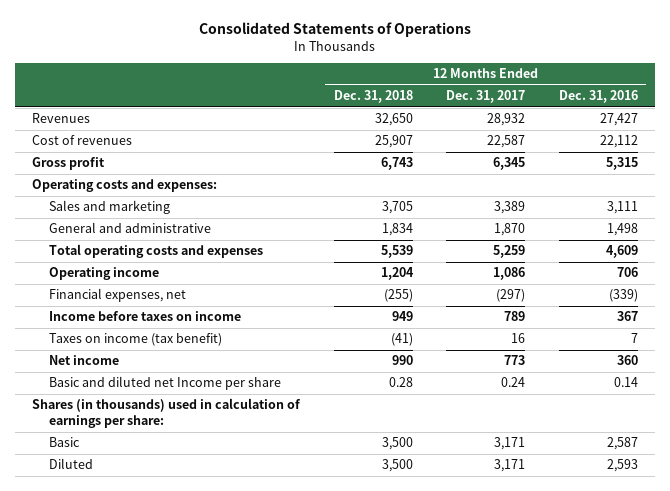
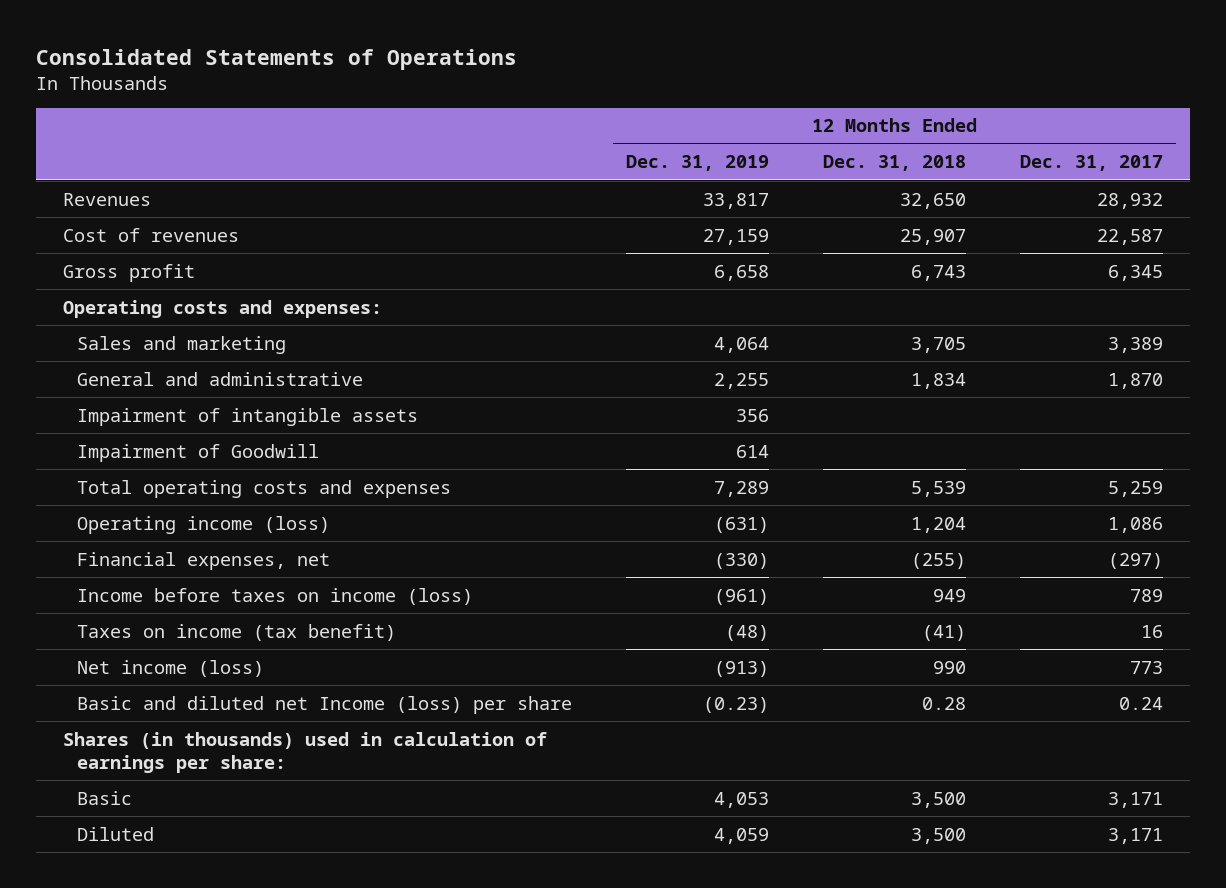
- | 12 Months Ended Dec. 31, 2018 | 12 Months Ended Dec. 31, 2017 | 12 Months Ended Dec. 31, 2016
+ | 12 Months Ended Dec. 31, 2019 | 12 Months Ended Dec. 31, 2018 | 12 Months Ended Dec. 31, 2017
+ Impairment of intangible assets | 356 | |
+ Impairment of Goodwill | 614 | |
- Operating income | 1,204 | 1,086 | 706
+ Operating income (loss) | (631) | 1,204 | 1,086
- Income before taxes on income | 949 | 789 | 367
+ Income before taxes on income (loss) | (961) | 949 | 789
- Net income | 990 | 773 | 360
- Basic and diluted net Income per share | 0.28 | 0.24 | 0.14
+ Net income (loss) | (913) | 990 | 773
+ Basic and diluted net Income (loss) per share | (0.23) | 0.28 | 0.24

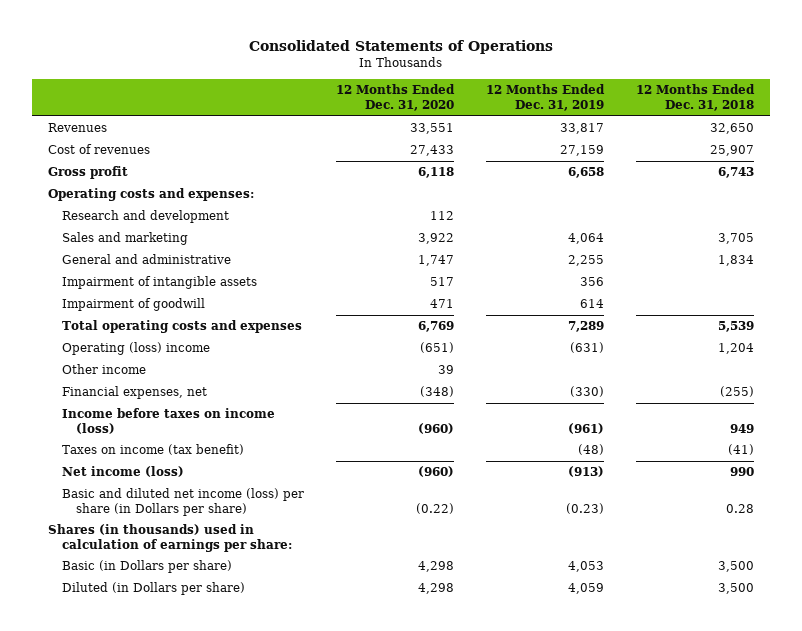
- | 12 Months Ended Dec. 31, 2019 | 12 Months Ended Dec. 31, 2018 | 12 Months Ended Dec. 31, 2017
+ | 12 Months Ended Dec. 31, 2020 | 12 Months Ended Dec. 31, 2019 | 12 Months Ended Dec. 31, 2018
+ Research and development | 112 | |
- Impairment of Goodwill | 614 | |
+ Impairment of goodwill | 471 | 614 |
- Operating income (loss) | (631) | 1,204 | 1,086
+ Operating (loss) income | (651) | (631) | 1,204
+ Other income | 39 | |
- Basic and diluted net Income (loss) per share | (0.23) | 0.28 | 0.24
+ Basic and diluted net income (loss) per share (in Dollars per share) | (0.22) | (0.23) | 0.28
- Basic | 4,053 | 3,500 | 3,171
- Diluted | 4,059 | 3,500 | 3,171
+ Basic (in Dollars per share) | 4,298 | 4,053 | 3,500
+ Diluted (in Dollars per share) | 4,298 | 4,059 | 3,500

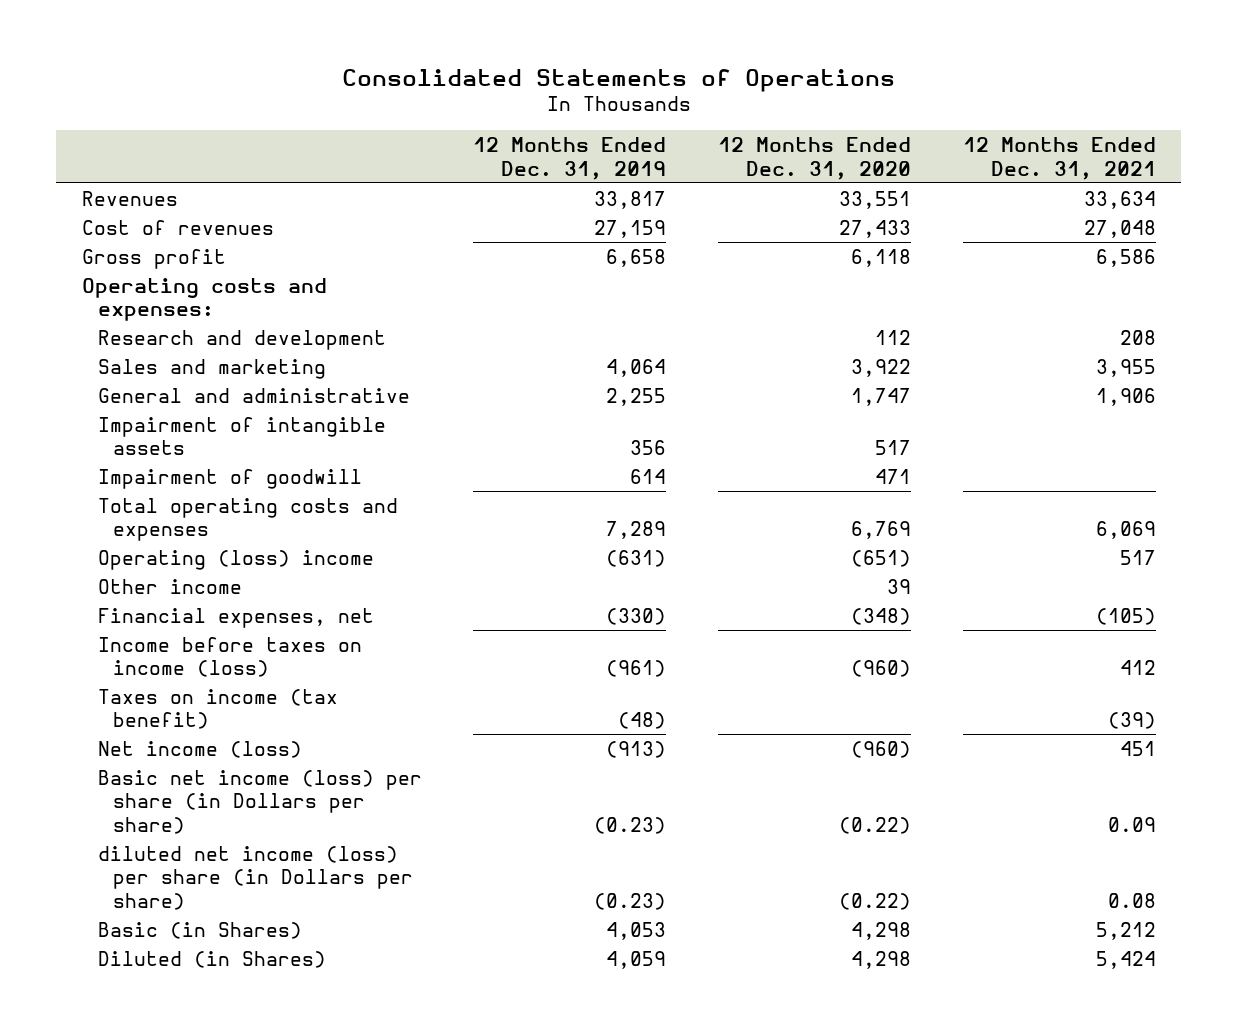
- | 12 Months Ended Dec. 31, 2020 | 12 Months Ended Dec. 31, 2019 | 12 Months Ended Dec. 31, 2018
+ | 12 Months Ended Dec. 31, 2019 | 12 Months Ended Dec. 31, 2020 | 12 Months Ended Dec. 31, 2021
- Basic and diluted net income (loss) per share (in Dollars per share) | (0.22) | (0.23) | 0.28
- Shares (in thousands) used in calculation of earnings per share:
- Basic (in Dollars per share) | 4,298 | 4,053 | 3,500
- Diluted (in Dollars per share) | 4,298 | 4,059 | 3,500
+ Basic net income (loss) per share (in Dollars per share) | (0.23) | (0.22) | 0.09
+ diluted net income (loss) per share (in Dollars per share) | (0.23) | (0.22) | 0.08
+ Basic (in Shares) | 4,053 | 4,298 | 5,212
+ Diluted (in Shares) | 4,059 | 4,298 | 5,424

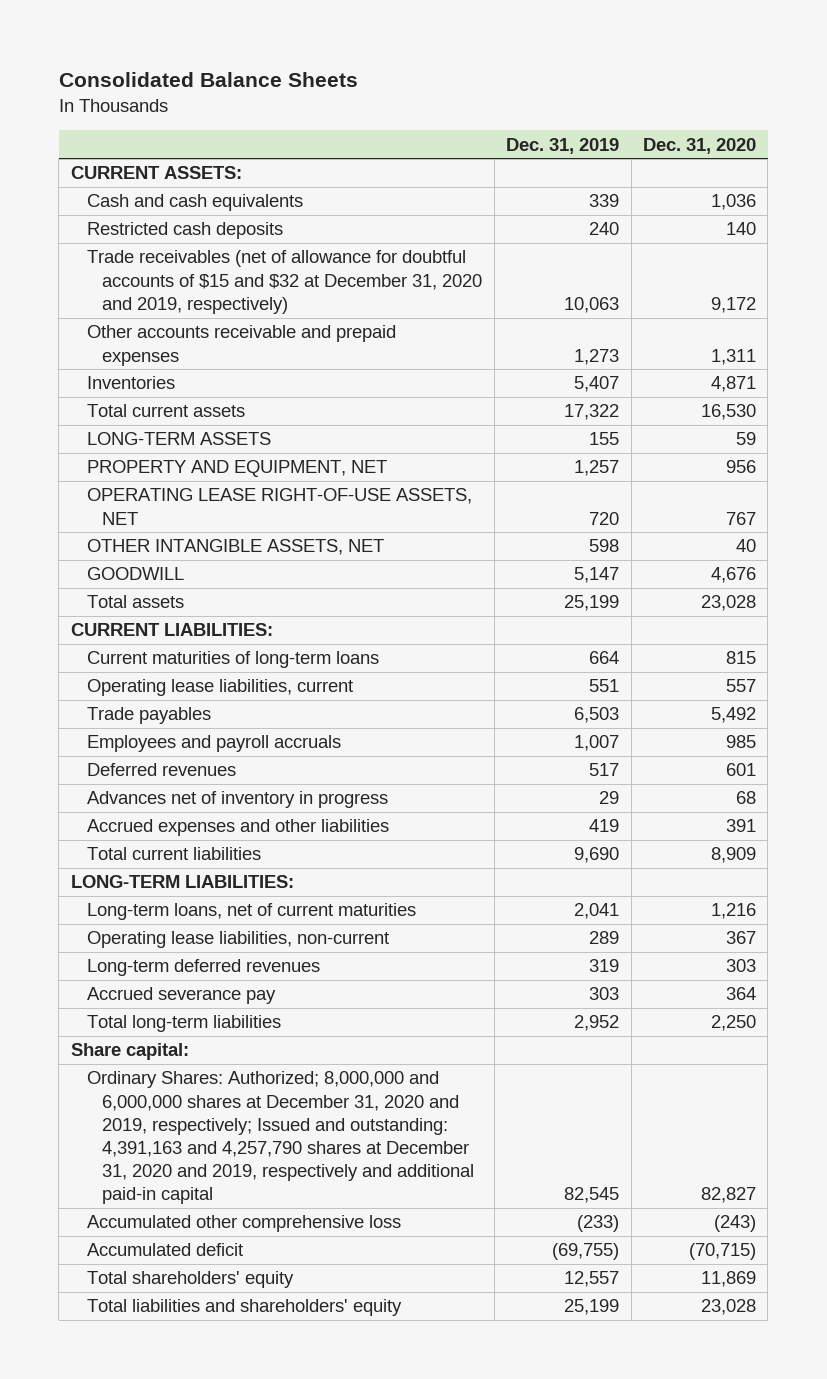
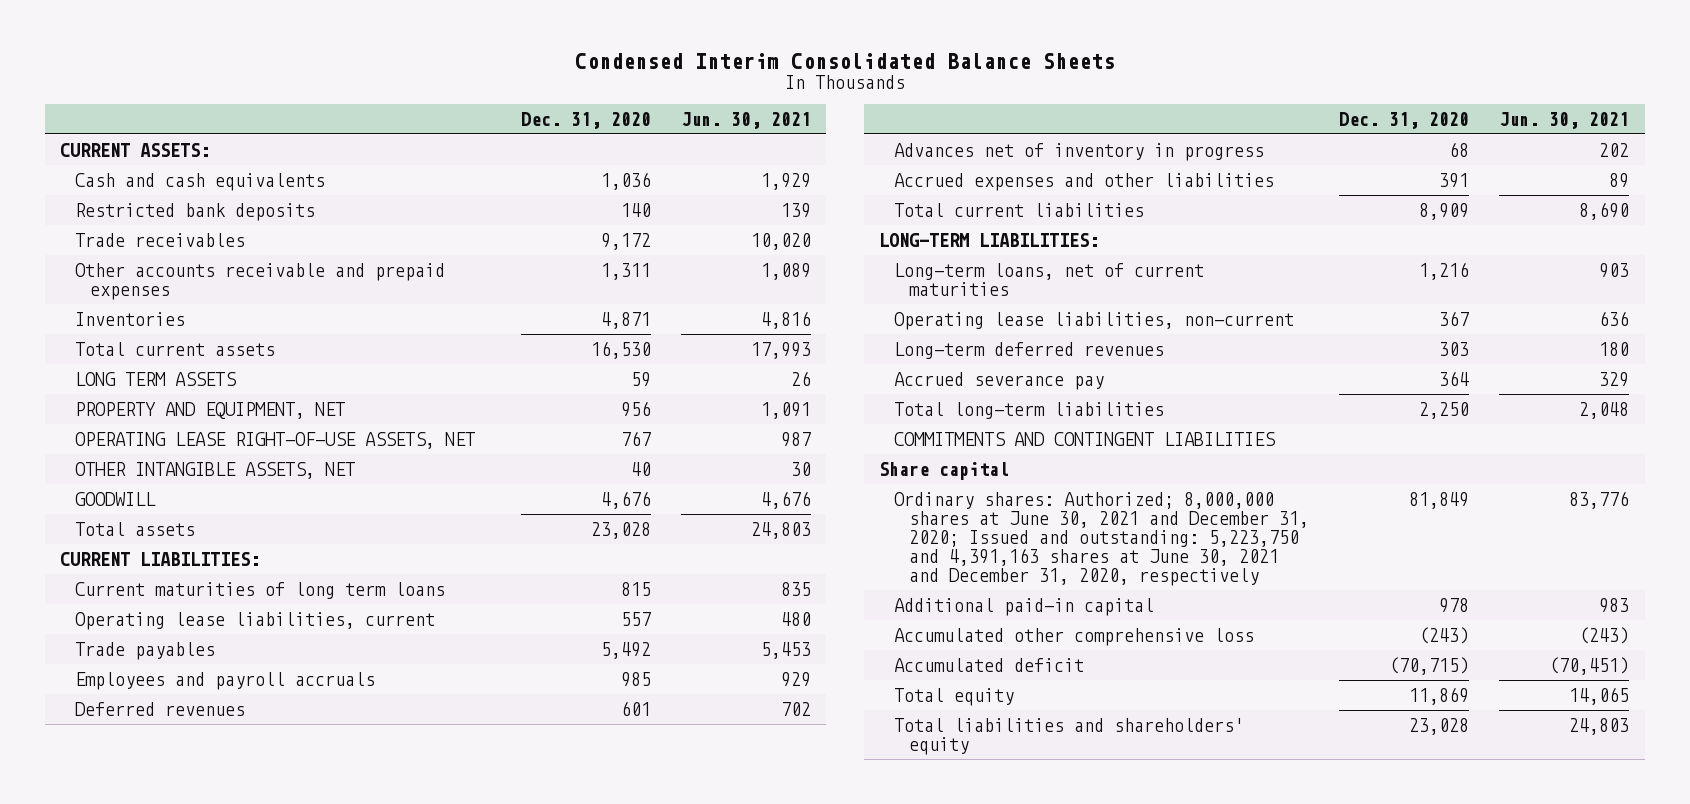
- Consolidated Balance Sheets
+ Condensed Interim Consolidated Balance Sheets
- | Dec. 31, 2019 | Dec. 31, 2020
+ | Dec. 31, 2020 | Jun. 30, 2021
- Restricted cash deposits | 240 | 140
- Trade receivables (net of allowance for doubtful accounts of $15 and $32 at December 31, 2020 and 2019, respectively) | 10,063 | 9,172
+ Restricted bank deposits | 140 | 139
+ Trade receivables | 9,172 | 10,020
- LONG-TERM ASSETS | 155 | 59
+ LONG TERM ASSETS | 59 | 26
- Current maturities of long-term loans | 664 | 815
+ Current maturities of long term loans | 815 | 835
- Share capital:
- Ordinary Shares: Authorized; 8,000,000 and 6,000,000 shares at December 31, 2020 and 2019, respectively; Issued and outstanding: 4,391,163 and 4,257,790 shares at December 31, 2020 and 2019, respectively and additional paid-in capital | 82,545 | 82,827
+ COMMITMENTS AND CONTINGENT LIABILITIES
+ Share capital
+ Ordinary shares: Authorized; 8,000,000 shares at June 30, 2021 and December 31, 2020; Issued and outstanding: 5,223,750 and 4,391,163 shares at June 30, 2021 and December 31, 2020, respectively | 81,849 | 83,776
+ Additional paid-in capital | 978 | 983
- Total shareholders' equity | 12,557 | 11,869
+ Total equity | 11,869 | 14,065

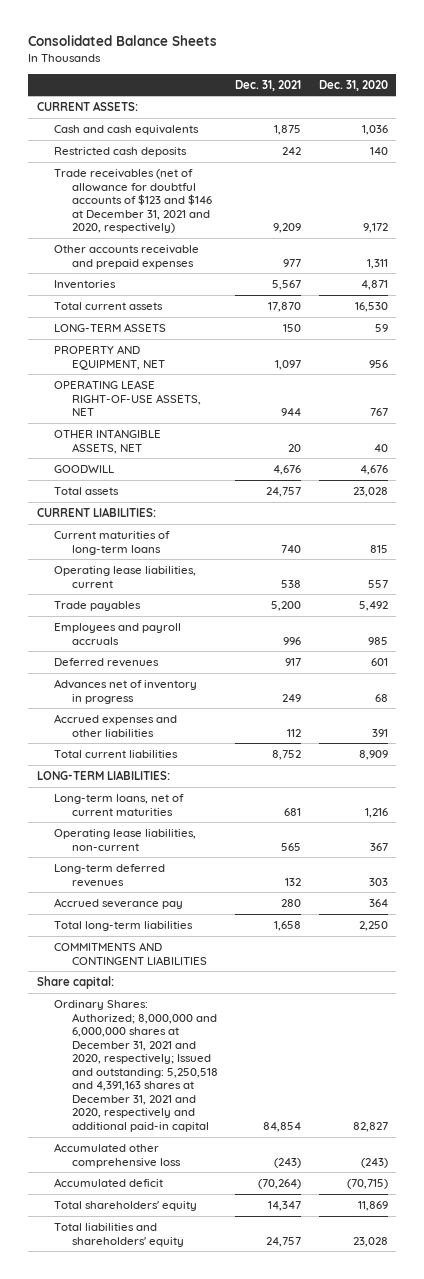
- Condensed Interim Consolidated Balance Sheets
+ Consolidated Balance Sheets
- | Dec. 31, 2020 | Jun. 30, 2021
+ | Dec. 31, 2021 | Dec. 31, 2020
- Restricted bank deposits | 140 | 139
- Trade receivables | 9,172 | 10,020
+ Restricted cash deposits | 242 | 140
+ Trade receivables (net of allowance for doubtful accounts of $123 and $146 at December 31, 2021 and 2020, respectively) | 9,209 | 9,172
- LONG TERM ASSETS | 59 | 26
+ LONG-TERM ASSETS | 150 | 59
- Current maturities of long term loans | 815 | 835
+ Current maturities of long-term loans | 740 | 815
- Share capital
- Ordinary shares: Authorized; 8,000,000 shares at June 30, 2021 and December 31, 2020; Issued and outstanding: 5,223,750 and 4,391,163 shares at June 30, 2021 and December 31, 2020, respectively | 81,849 | 83,776
- Additional paid-in capital | 978 | 983
+ Share capital:
+ Ordinary Shares: Authorized; 8,000,000 and 6,000,000 shares at December 31, 2021 and 2020, respectively; Issued and outstanding: 5,250,518 and 4,391,163 shares at December 31, 2021 and 2020, respectively and additional paid-in capital | 84,854 | 82,827
- Total equity | 11,869 | 14,065
+ Total shareholders' equity | 14,347 | 11,869

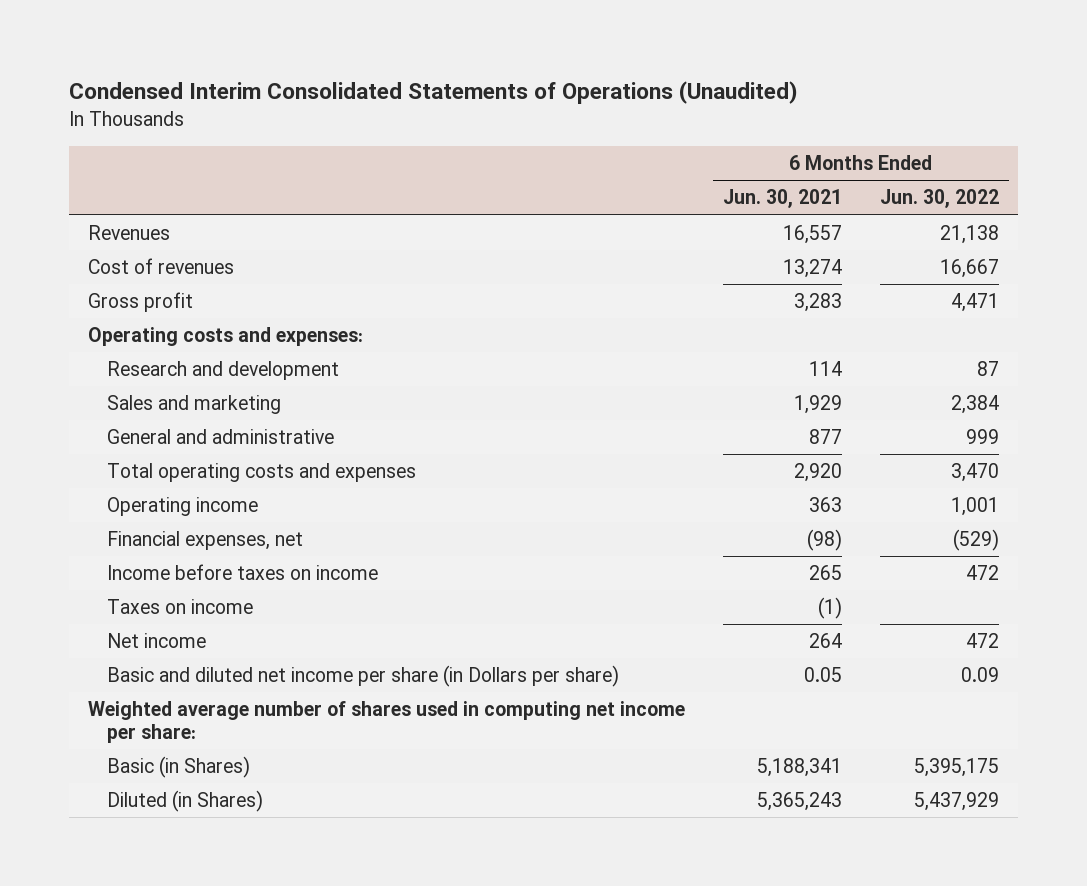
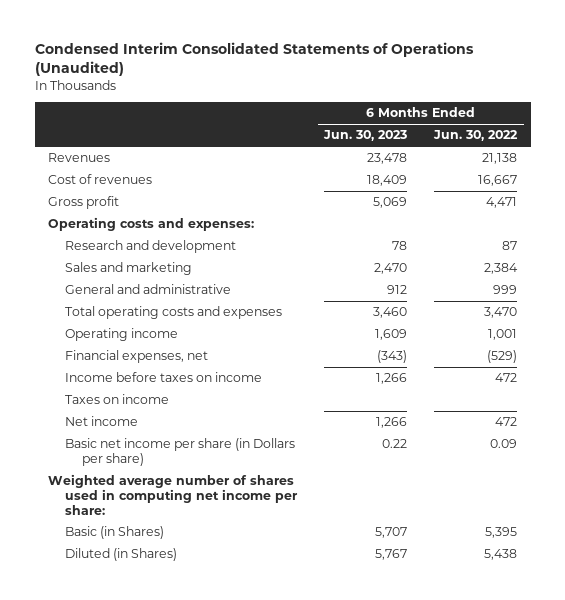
- | 6 Months Ended Jun. 30, 2021 | 6 Months Ended Jun. 30, 2022
+ | 6 Months Ended Jun. 30, 2023 | 6 Months Ended Jun. 30, 2022
- Basic and diluted net income per share (in Dollars per share) | 0.05 | 0.09
+ Basic net income per share (in Dollars per share) | 0.22 | 0.09
- Basic (in Shares) | 5,188,341 | 5,395,175
- Diluted (in Shares) | 5,365,243 | 5,437,929
+ Basic (in Shares) | 5,707 | 5,395
+ Diluted (in Shares) | 5,767 | 5,438

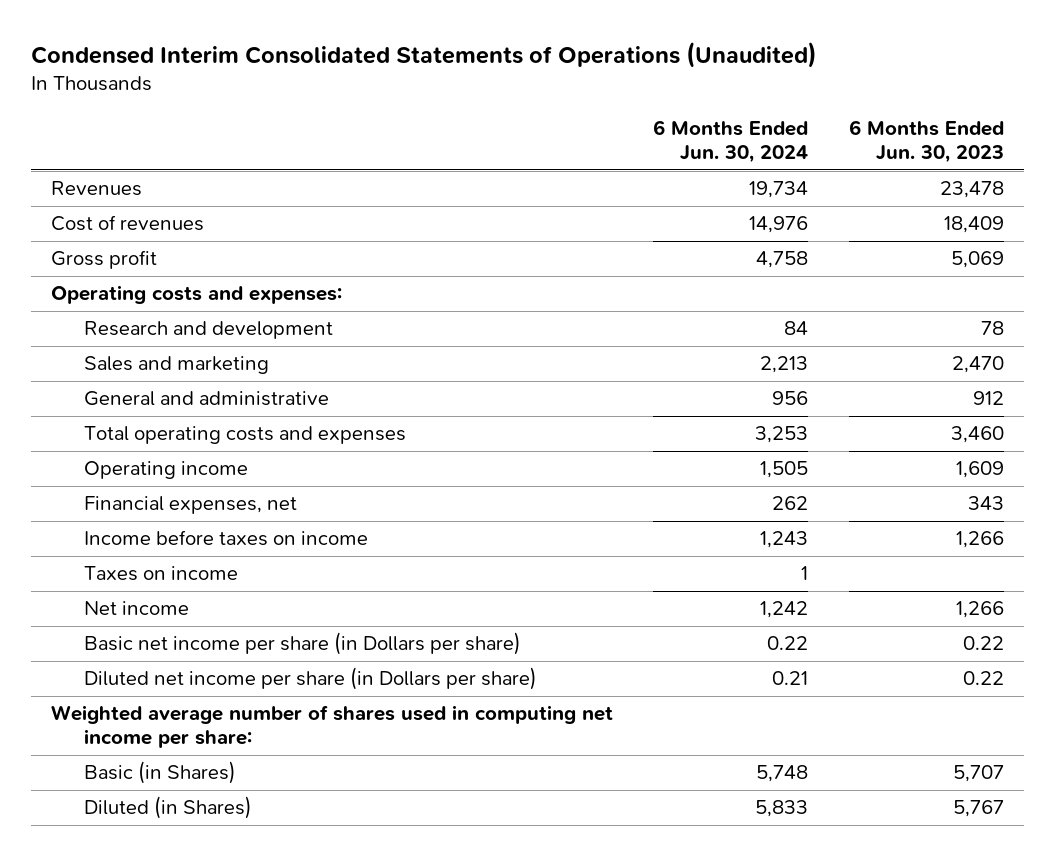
- | 6 Months Ended Jun. 30, 2023 | 6 Months Ended Jun. 30, 2022
+ | 6 Months Ended Jun. 30, 2024 | 6 Months Ended Jun. 30, 2023
- Financial expenses, net | (343) | (529)
+ Financial expenses, net | 262 | 343
+ Diluted net income per share (in Dollars per share) | 0.21 | 0.22

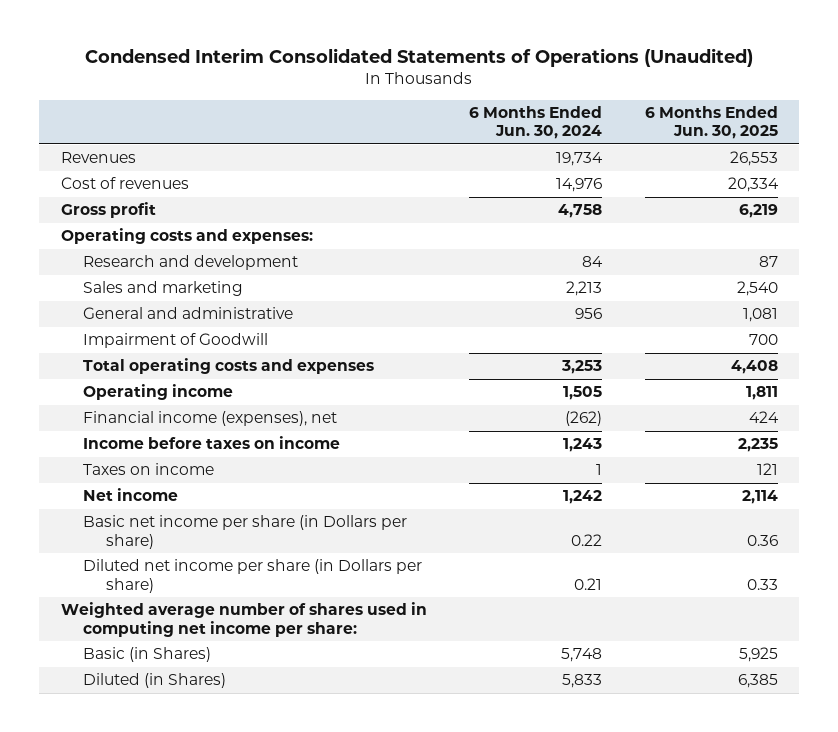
- | 6 Months Ended Jun. 30, 2024 | 6 Months Ended Jun. 30, 2023
+ | 6 Months Ended Jun. 30, 2024 | 6 Months Ended Jun. 30, 2025
+ Impairment of Goodwill | | 700
- Financial expenses, net | 262 | 343
+ Financial income (expenses), net | (262) | 424

